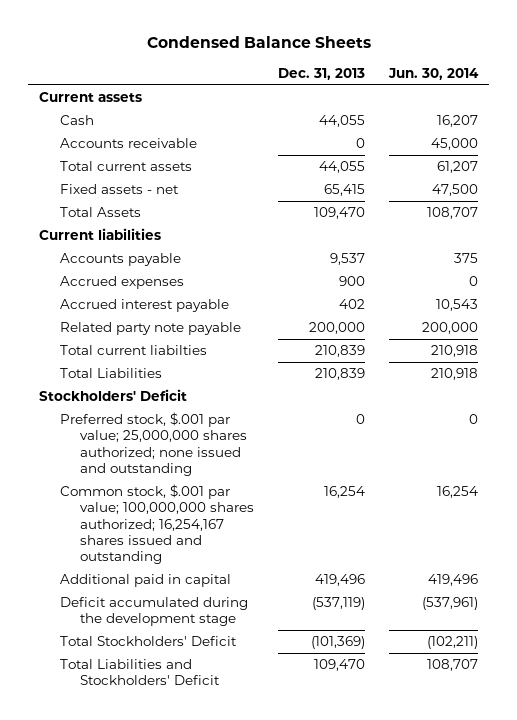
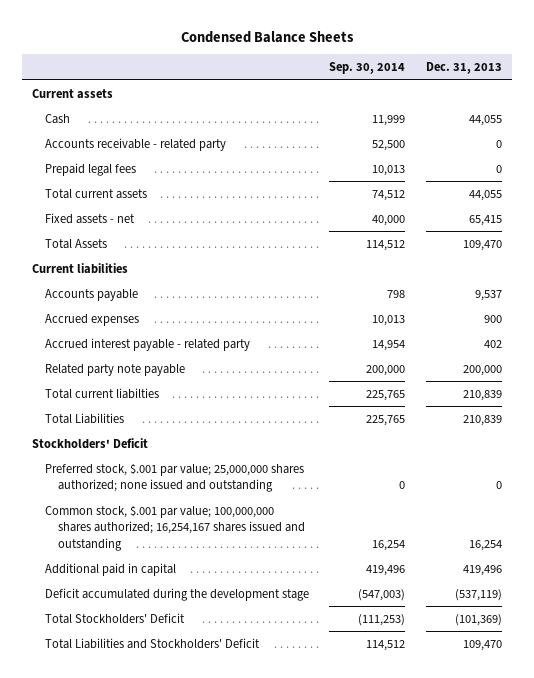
- | Dec. 31, 2013 | Jun. 30, 2014
+ | Sep. 30, 2014 | Dec. 31, 2013
- Accounts receivable | 0 | 45,000
+ Accounts receivable - related party | 52,500 | 0
+ Prepaid legal fees | 10,013 | 0
- Accrued interest payable | 402 | 10,543
+ Accrued interest payable - related party | 14,954 | 402

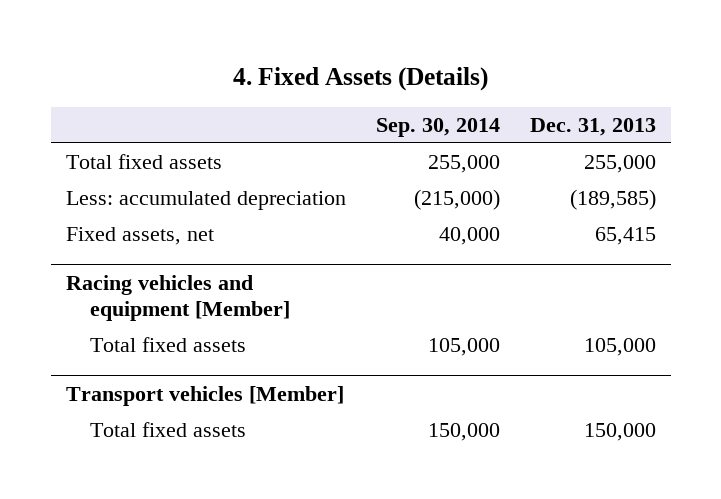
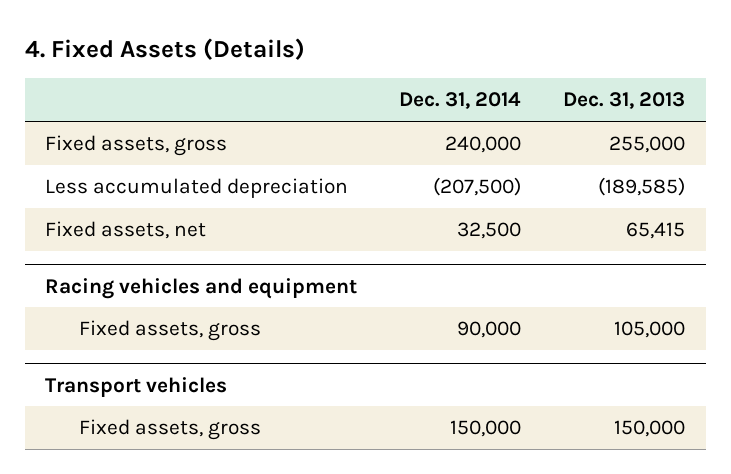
- | Sep. 30, 2014 | Dec. 31, 2013
+ | Dec. 31, 2014 | Dec. 31, 2013
- Total fixed assets | 255,000 | 255,000
- Less: accumulated depreciation | (215,000) | (189,585)
+ Fixed assets, gross | 240,000 | 255,000
+ Less accumulated depreciation | (207,500) | (189,585)
- Racing vehicles and equipment [Member]
- Total fixed assets | 105,000 | 105,000
- Transport vehicles [Member]
- Total fixed assets | 150,000 | 150,000
+ Racing vehicles and equipment
+ Fixed assets, gross | 90,000 | 105,000
+ Transport vehicles
+ Fixed assets, gross | 150,000 | 150,000

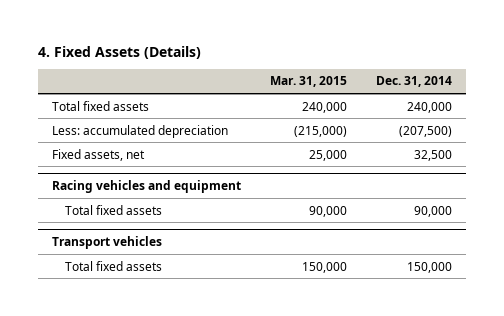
- | Dec. 31, 2014 | Dec. 31, 2013
+ | Mar. 31, 2015 | Dec. 31, 2014
- Fixed assets, gross | 240,000 | 255,000
- Less accumulated depreciation | (207,500) | (189,585)
+ Total fixed assets | 240,000 | 240,000
+ Less: accumulated depreciation | (215,000) | (207,500)
@ Racing vehicles and equipment
- Fixed assets, gross | 90,000 | 105,000
+ Total fixed assets | 90,000 | 90,000
@ Transport vehicles
- Fixed assets, gross | 150,000 | 150,000
+ Total fixed assets | 150,000 | 150,000

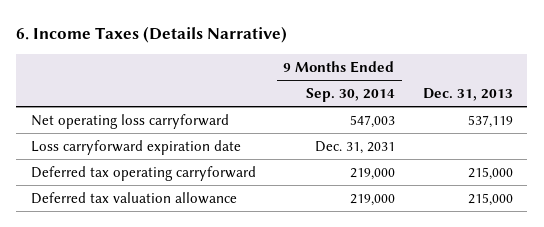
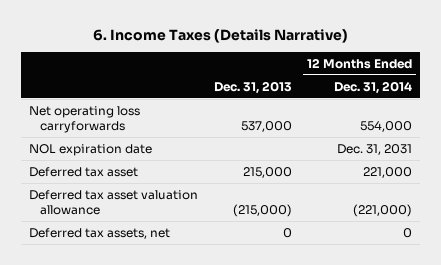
- | 9 Months Ended Sep. 30, 2014 | Dec. 31, 2013
+ | Dec. 31, 2013 | 12 Months Ended Dec. 31, 2014
- Net operating loss carryforward | 547,003 | 537,119
- Loss carryforward expiration date | Dec. 31, 2031 |
- Deferred tax operating carryforward | 219,000 | 215,000
- Deferred tax valuation allowance | 219,000 | 215,000
+ Net operating loss carryforwards | 537,000 | 554,000
+ NOL expiration date | | Dec. 31, 2031
+ Deferred tax asset | 215,000 | 221,000
+ Deferred tax asset valuation allowance | (215,000) | (221,000)
+ Deferred tax assets, net | 0 | 0

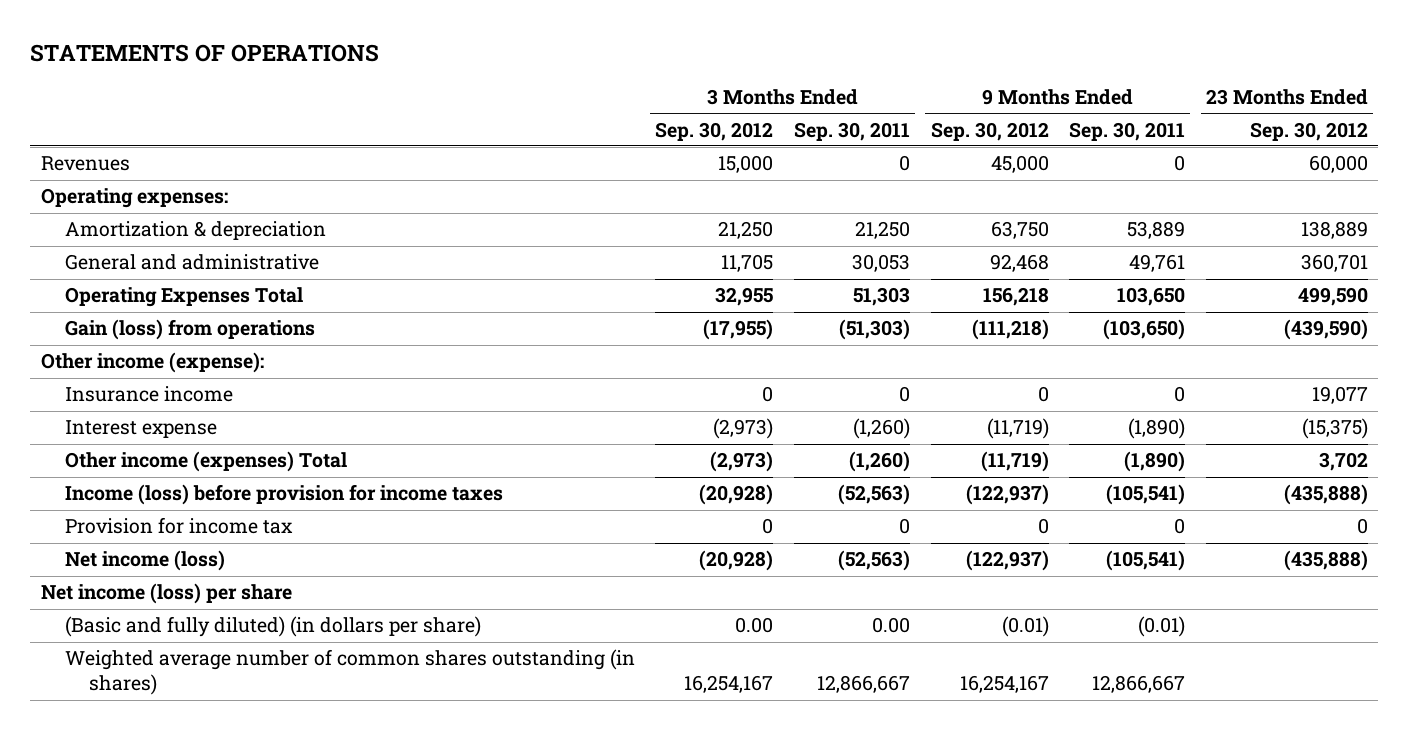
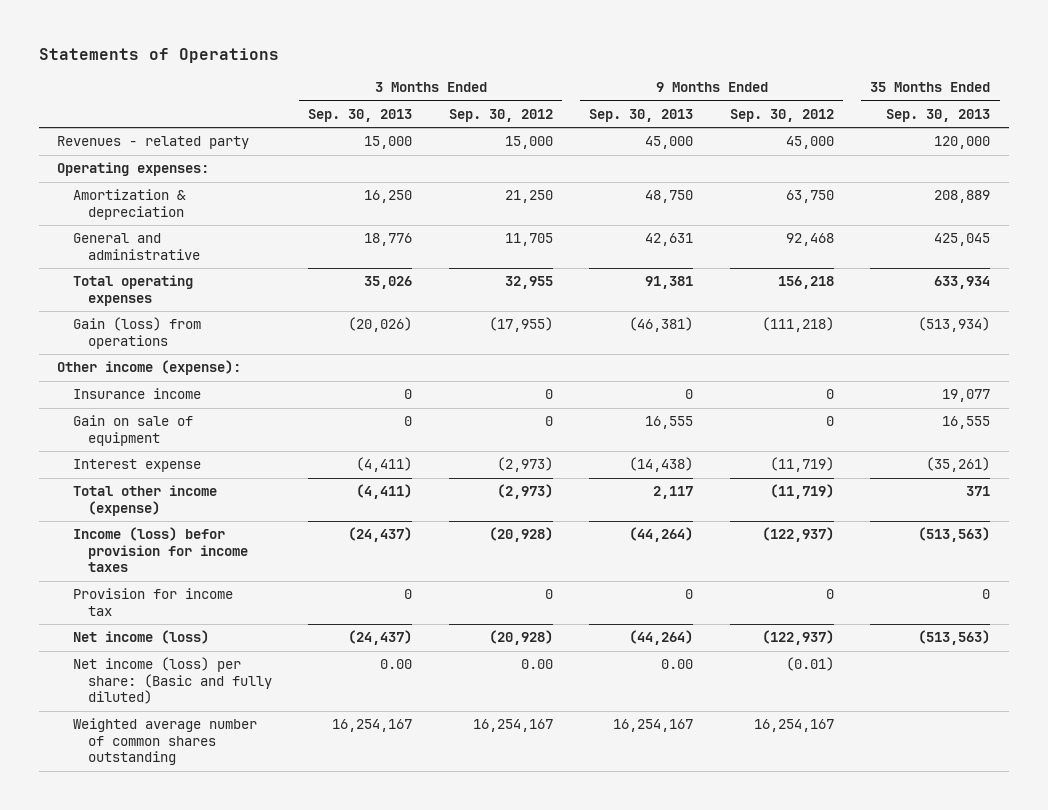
- STATEMENTS OF OPERATIONS
+ Statements of Operations
- | 3 Months Ended Sep. 30, 2012 | 3 Months Ended Sep. 30, 2011 | 9 Months Ended Sep. 30, 2012 | 9 Months Ended Sep. 30, 2011 | 23 Months Ended Sep. 30, 2012
+ | 3 Months Ended Sep. 30, 2013 | 3 Months Ended Sep. 30, 2012 | 9 Months Ended Sep. 30, 2013 | 9 Months Ended Sep. 30, 2012 | 35 Months Ended Sep. 30, 2013
- Revenues | 15,000 | 0 | 45,000 | 0 | 60,000
+ Revenues - related party | 15,000 | 15,000 | 45,000 | 45,000 | 120,000
- Operating Expenses Total | 32,955 | 51,303 | 156,218 | 103,650 | 499,590
+ Total operating expenses | 35,026 | 32,955 | 91,381 | 156,218 | 633,934
+ Gain on sale of equipment | 0 | 0 | 16,555 | 0 | 16,555
- Other income (expenses) Total | (2,973) | (1,260) | (11,719) | (1,890) | 3,702
- Income (loss) before provision for income taxes | (20,928) | (52,563) | (122,937) | (105,541) | (435,888)
+ Total other income (expense) | (4,411) | (2,973) | 2,117 | (11,719) | 371
+ Income (loss) befor provision for income taxes | (24,437) | (20,928) | (44,264) | (122,937) | (513,563)
- Net income (loss) per share
- (Basic and fully diluted) (in dollars per share) | 0.00 | 0.00 | (0.01) | (0.01) |
- Weighted average number of common shares outstanding (in shares) | 16,254,167 | 12,866,667 | 16,254,167 | 12,866,667 |
+ Net income (loss) per share: (Basic and fully diluted) | 0.00 | 0.00 | 0.00 | (0.01) |
+ Weighted average number of common shares outstanding | 16,254,167 | 16,254,167 | 16,254,167 | 16,254,167 |

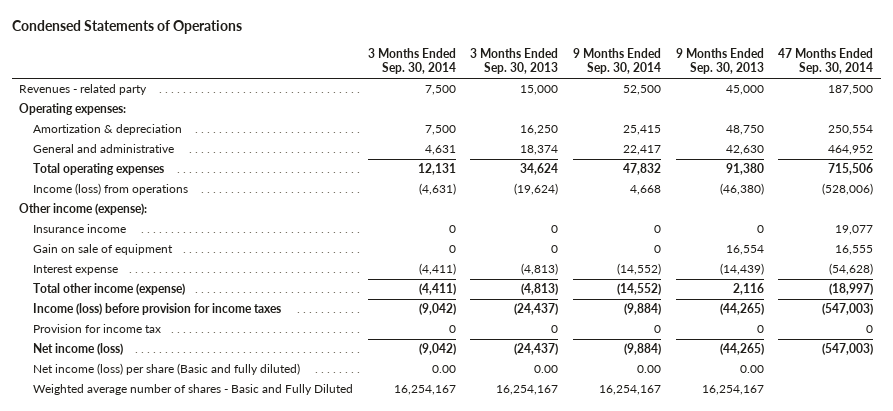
- Statements of Operations
+ Condensed Statements of Operations
- | 3 Months Ended Sep. 30, 2013 | 3 Months Ended Sep. 30, 2012 | 9 Months Ended Sep. 30, 2013 | 9 Months Ended Sep. 30, 2012 | 35 Months Ended Sep. 30, 2013
+ | 3 Months Ended Sep. 30, 2014 | 3 Months Ended Sep. 30, 2013 | 9 Months Ended Sep. 30, 2014 | 9 Months Ended Sep. 30, 2013 | 47 Months Ended Sep. 30, 2014
- General and administrative | 18,776 | 11,705 | 42,631 | 92,468 | 425,045
- Total operating expenses | 35,026 | 32,955 | 91,381 | 156,218 | 633,934
- Gain (loss) from operations | (20,026) | (17,955) | (46,381) | (111,218) | (513,934)
+ General and administrative | 4,631 | 18,374 | 22,417 | 42,630 | 464,952
+ Total operating expenses | 12,131 | 34,624 | 47,832 | 91,380 | 715,506
+ Income (loss) from operations | (4,631) | (19,624) | 4,668 | (46,380) | (528,006)
- Gain on sale of equipment | 0 | 0 | 16,555 | 0 | 16,555
- Interest expense | (4,411) | (2,973) | (14,438) | (11,719) | (35,261)
- Total other income (expense) | (4,411) | (2,973) | 2,117 | (11,719) | 371
- Income (loss) befor provision for income taxes | (24,437) | (20,928) | (44,264) | (122,937) | (513,563)
+ Gain on sale of equipment | 0 | 0 | 0 | 16,554 | 16,555
+ Interest expense | (4,411) | (4,813) | (14,552) | (14,439) | (54,628)
+ Total other income (expense) | (4,411) | (4,813) | (14,552) | 2,116 | (18,997)
+ Income (loss) before provision for income taxes | (9,042) | (24,437) | (9,884) | (44,265) | (547,003)
- Net income (loss) | (24,437) | (20,928) | (44,264) | (122,937) | (513,563)
- Net income (loss) per share: (Basic and fully diluted) | 0.00 | 0.00 | 0.00 | (0.01) |
- Weighted average number of common shares outstanding | 16,254,167 | 16,254,167 | 16,254,167 | 16,254,167 |
+ Net income (loss) | (9,042) | (24,437) | (9,884) | (44,265) | (547,003)
+ Net income (loss) per share (Basic and fully diluted) | 0.00 | 0.00 | 0.00 | 0.00 |
+ Weighted average number of shares - Basic and Fully Diluted | 16,254,167 | 16,254,167 | 16,254,167 | 16,254,167 |

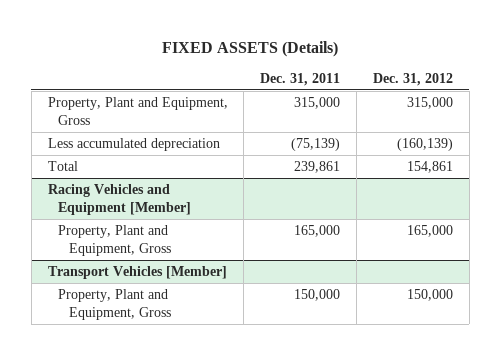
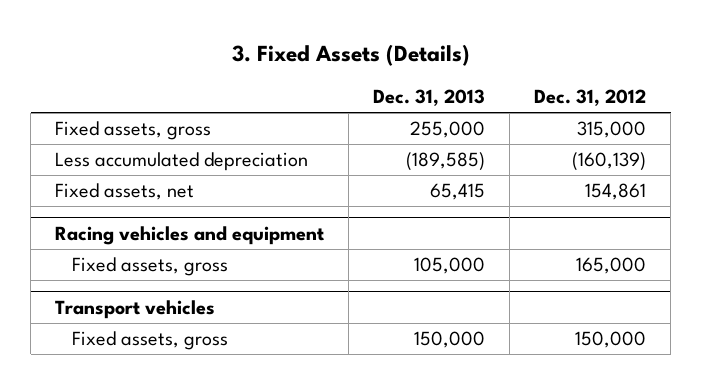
- FIXED ASSETS (Details)
+ 3. Fixed Assets (Details)
- | Dec. 31, 2011 | Dec. 31, 2012
+ | Dec. 31, 2013 | Dec. 31, 2012
- Property, Plant and Equipment, Gross | 315,000 | 315,000
+ Fixed assets, gross | 255,000 | 315,000
- Total | 239,861 | 154,861
- Racing Vehicles and Equipment [Member]
- Property, Plant and Equipment, Gross | 165,000 | 165,000
- Transport Vehicles [Member]
- Property, Plant and Equipment, Gross | 150,000 | 150,000
+ Fixed assets, net | 65,415 | 154,861
+ Racing vehicles and equipment
+ Fixed assets, gross | 105,000 | 165,000
+ Transport vehicles
+ Fixed assets, gross | 150,000 | 150,000

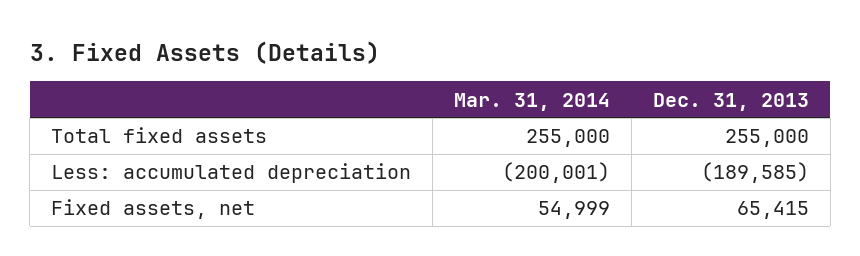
- | Dec. 31, 2013 | Dec. 31, 2012
+ | Mar. 31, 2014 | Dec. 31, 2013
- Fixed assets, gross | 255,000 | 315,000
- Less accumulated depreciation | (189,585) | (160,139)
+ Total fixed assets | 255,000 | 255,000
+ Less: accumulated depreciation | (200,001) | (189,585)
- Racing vehicles and equipment
- Fixed assets, gross | 105,000 | 165,000
- Transport vehicles
- Fixed assets, gross | 150,000 | 150,000

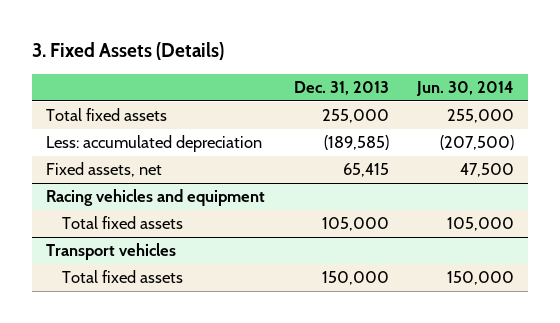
- | Mar. 31, 2014 | Dec. 31, 2013
+ | Dec. 31, 2013 | Jun. 30, 2014
+ Racing vehicles and equipment
+ Total fixed assets | 105,000 | 105,000
+ Transport vehicles
+ Total fixed assets | 150,000 | 150,000

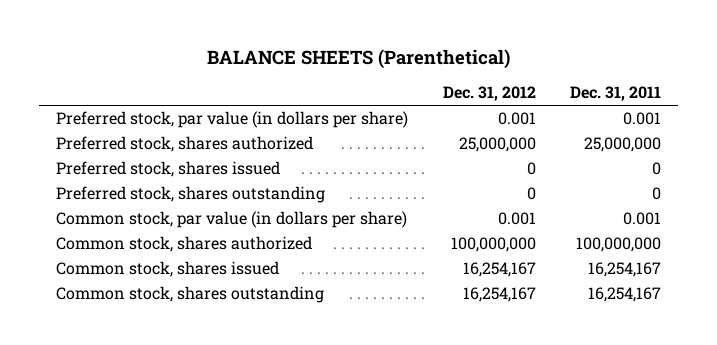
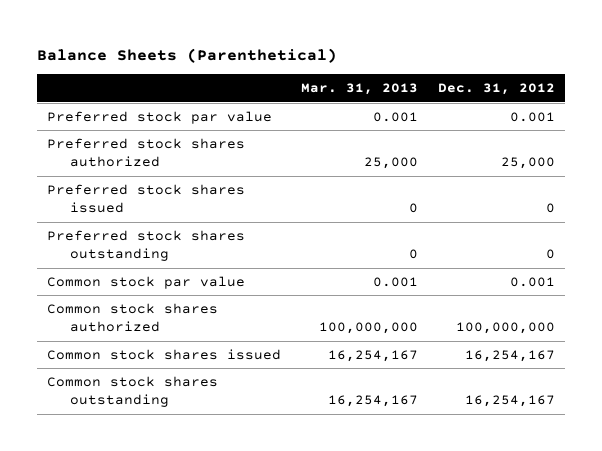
- BALANCE SHEETS (Parenthetical)
+ Balance Sheets (Parenthetical)
- | Dec. 31, 2012 | Dec. 31, 2011
+ | Mar. 31, 2013 | Dec. 31, 2012
- Preferred stock, par value (in dollars per share) | 0.001 | 0.001
- Preferred stock, shares authorized | 25,000,000 | 25,000,000
- Preferred stock, shares issued | 0 | 0
- Preferred stock, shares outstanding | 0 | 0
- Common stock, par value (in dollars per share) | 0.001 | 0.001
- Common stock, shares authorized | 100,000,000 | 100,000,000
- Common stock, shares issued | 16,254,167 | 16,254,167
- Common stock, shares outstanding | 16,254,167 | 16,254,167
+ Preferred stock par value | 0.001 | 0.001
+ Preferred stock shares authorized | 25,000 | 25,000
+ Preferred stock shares issued | 0 | 0
+ Preferred stock shares outstanding | 0 | 0
+ Common stock par value | 0.001 | 0.001
+ Common stock shares authorized | 100,000,000 | 100,000,000
+ Common stock shares issued | 16,254,167 | 16,254,167
+ Common stock shares outstanding | 16,254,167 | 16,254,167

